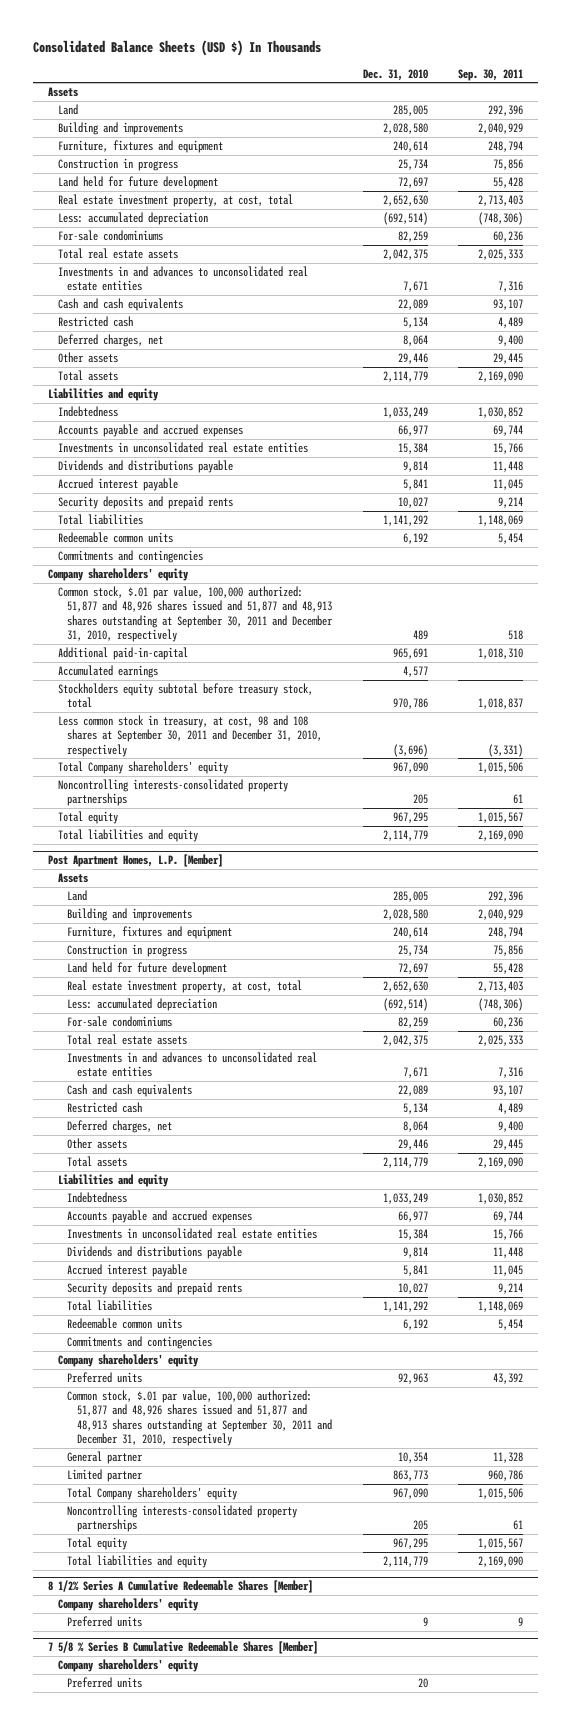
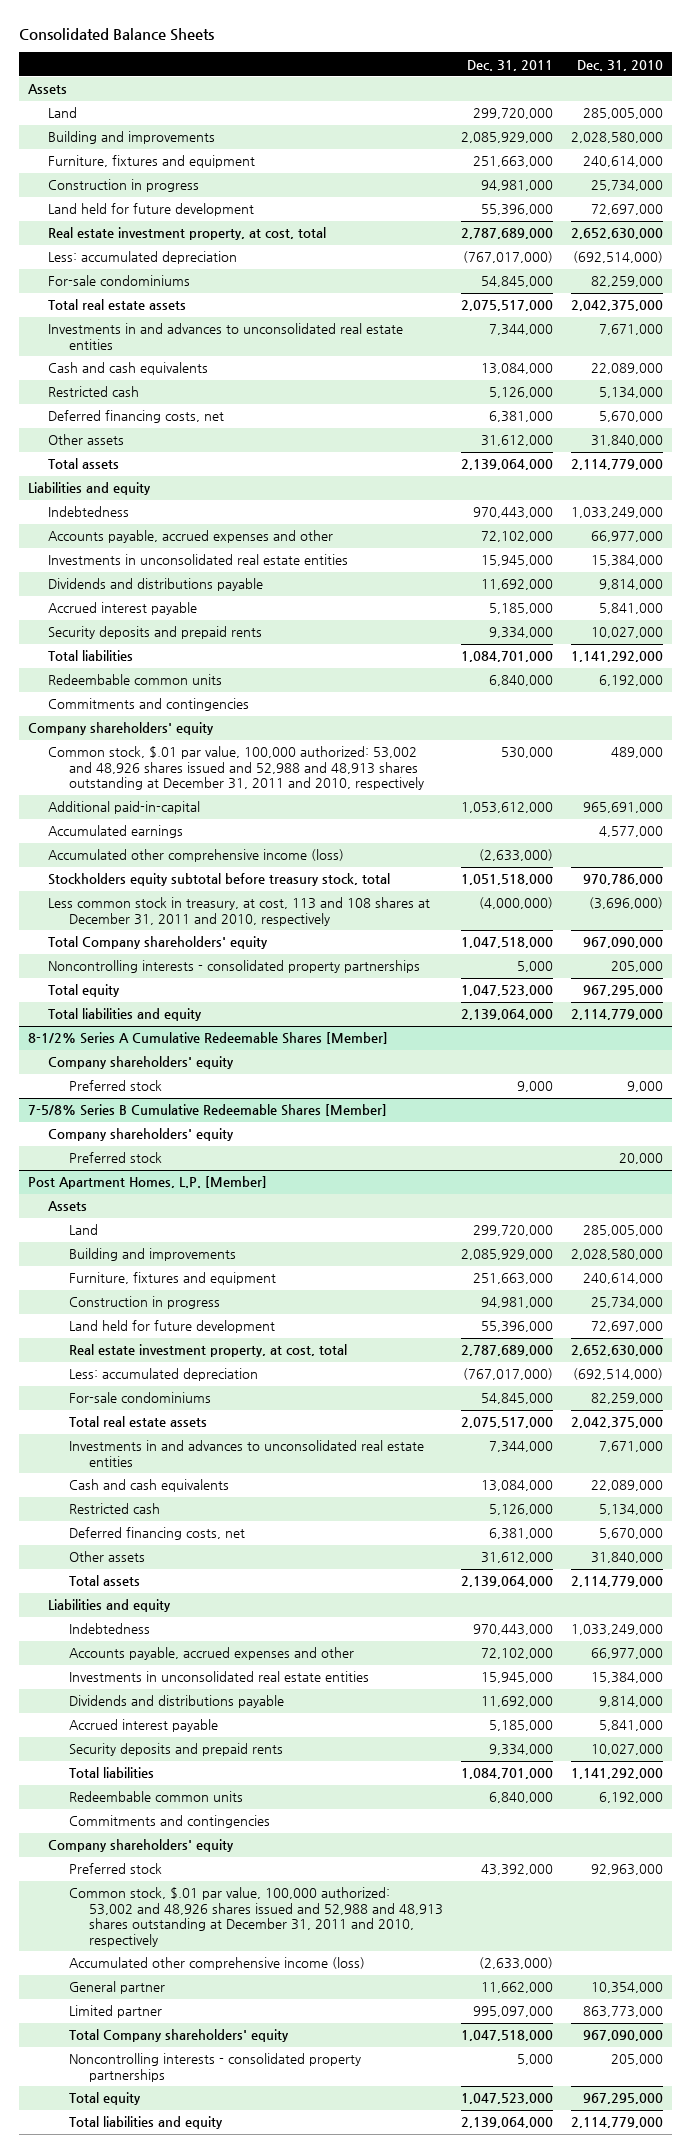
- Consolidated Balance Sheets (USD $) In Thousands
+ Consolidated Balance Sheets
- | Dec. 31, 2010 | Sep. 30, 2011
+ | Dec. 31, 2011 | Dec. 31, 2010
- Land | 285,005 | 292,396
- Building and improvements | 2,028,580 | 2,040,929
- Furniture, fixtures and equipment | 240,614 | 248,794
- Construction in progress | 25,734 | 75,856
- Land held for future development | 72,697 | 55,428
- Real estate investment property, at cost, total | 2,652,630 | 2,713,403
- Less: accumulated depreciation | (692,514) | (748,306)
- For-sale condominiums | 82,259 | 60,236
- Total real estate assets | 2,042,375 | 2,025,333
- Investments in and advances to unconsolidated real estate entities | 7,671 | 7,316
- Cash and cash equivalents | 22,089 | 93,107
- Restricted cash | 5,134 | 4,489
- Deferred charges, net | 8,064 | 9,400
- Other assets | 29,446 | 29,445
- Total assets | 2,114,779 | 2,169,090
+ Land | 299,720,000 | 285,005,000
+ Building and improvements | 2,085,929,000 | 2,028,580,000
+ Furniture, fixtures and equipment | 251,663,000 | 240,614,000
+ Construction in progress | 94,981,000 | 25,734,000
+ Land held for future development | 55,396,000 | 72,697,000
+ Real estate investment property, at cost, total | 2,787,689,000 | 2,652,630,000
+ Less: accumulated depreciation | (767,017,000) | (692,514,000)
+ For-sale condominiums | 54,845,000 | 82,259,000
+ Total real estate assets | 2,075,517,000 | 2,042,375,000
+ Investments in and advances to unconsolidated real estate entities | 7,344,000 | 7,671,000
+ Cash and cash equivalents | 13,084,000 | 22,089,000
+ Restricted cash | 5,126,000 | 5,134,000
+ Deferred financing costs, net | 6,381,000 | 5,670,000
+ Other assets | 31,612,000 | 31,840,000
+ Total assets | 2,139,064,000 | 2,114,779,000
- Indebtedness | 1,033,249 | 1,030,852
- Accounts payable and accrued expenses | 66,977 | 69,744
- Investments in unconsolidated real estate entities | 15,384 | 15,766
- Dividends and distributions payable | 9,814 | 11,448
- Accrued interest payable | 5,841 | 11,045
- Security deposits and prepaid rents | 10,027 | 9,214
- Total liabilities | 1,141,292 | 1,148,069
- Redeemable common units | 6,192 | 5,454
+ Indebtedness | 970,443,000 | 1,033,249,000
+ Accounts payable, accrued expenses and other | 72,102,000 | 66,977,000
+ Investments in unconsolidated real estate entities | 15,945,000 | 15,384,000
+ Dividends and distributions payable | 11,692,000 | 9,814,000
+ Accrued interest payable | 5,185,000 | 5,841,000
+ Security deposits and prepaid rents | 9,334,000 | 10,027,000
+ Total liabilities | 1,084,701,000 | 1,141,292,000
+ Redeembable common units | 6,840,000 | 6,192,000
- Common stock, $.01 par value, 100,000 authorized: 51,877 and 48,926 shares issued and 51,877 and 48,913 shares outstanding at September 30, 2011 and December 31, 2010, respectively | 489 | 518
- Additional paid-in-capital | 965,691 | 1,018,310
- Accumulated earnings | 4,577 |
- Stockholders equity subtotal before treasury stock, total | 970,786 | 1,018,837
- Less common stock in treasury, at cost, 98 and 108 shares at September 30, 2011 and December 31, 2010, respectively | (3,696) | (3,331)
- Total Company shareholders' equity | 967,090 | 1,015,506
- Noncontrolling interests-consolidated property partnerships | 205 | 61
- Total equity | 967,295 | 1,015,567
- Total liabilities and equity | 2,114,779 | 2,169,090
+ Common stock, $.01 par value, 100,000 authorized: 53,002 and 48,926 shares issued and 52,988 and 48,913 shares outstanding at December 31, 2011 and 2010, respectively | 530,000 | 489,000
+ Additional paid-in-capital | 1,053,612,000 | 965,691,000
+ Accumulated earnings | | 4,577,000
+ Accumulated other comprehensive income (loss) | (2,633,000) |
+ Stockholders equity subtotal before treasury stock, total | 1,051,518,000 | 970,786,000
+ Less common stock in treasury, at cost, 113 and 108 shares at December 31, 2011 and 2010, respectively | (4,000,000) | (3,696,000)
+ Total Company shareholders' equity | 1,047,518,000 | 967,090,000
+ Noncontrolling interests - consolidated property partnerships | 5,000 | 205,000
+ Total equity | 1,047,523,000 | 967,295,000
+ Total liabilities and equity | 2,139,064,000 | 2,114,779,000
+ 8-1/2% Series A Cumulative Redeemable Shares [Member]
+ Company shareholders' equity
+ Preferred stock | 9,000 | 9,000
+ 7-5/8% Series B Cumulative Redeemable Shares [Member]
+ Company shareholders' equity
+ Preferred stock | | 20,000
@ Post Apartment Homes, L.P. [Member]
- Land | 285,005 | 292,396
- Building and improvements | 2,028,580 | 2,040,929
- Furniture, fixtures and equipment | 240,614 | 248,794
- Construction in progress | 25,734 | 75,856
- Land held for future development | 72,697 | 55,428
- Real estate investment property, at cost, total | 2,652,630 | 2,713,403
- Less: accumulated depreciation | (692,514) | (748,306)
- For-sale condominiums | 82,259 | 60,236
- Total real estate assets | 2,042,375 | 2,025,333
- Investments in and advances to unconsolidated real estate entities | 7,671 | 7,316
- Cash and cash equivalents | 22,089 | 93,107
- Restricted cash | 5,134 | 4,489
- Deferred charges, net | 8,064 | 9,400
- Other assets | 29,446 | 29,445
- Total assets | 2,114,779 | 2,169,090
+ Land | 299,720,000 | 285,005,000
+ Building and improvements | 2,085,929,000 | 2,028,580,000
+ Furniture, fixtures and equipment | 251,663,000 | 240,614,000
+ Construction in progress | 94,981,000 | 25,734,000
+ Land held for future development | 55,396,000 | 72,697,000
+ Real estate investment property, at cost, total | 2,787,689,000 | 2,652,630,000
+ Less: accumulated depreciation | (767,017,000) | (692,514,000)
+ For-sale condominiums | 54,845,000 | 82,259,000
+ Total real estate assets | 2,075,517,000 | 2,042,375,000
+ Investments in and advances to unconsolidated real estate entities | 7,344,000 | 7,671,000
+ Cash and cash equivalents | 13,084,000 | 22,089,000
+ Restricted cash | 5,126,000 | 5,134,000
+ Deferred financing costs, net | 6,381,000 | 5,670,000
+ Other assets | 31,612,000 | 31,840,000
+ Total assets | 2,139,064,000 | 2,114,779,000
- Indebtedness | 1,033,249 | 1,030,852
- Accounts payable and accrued expenses | 66,977 | 69,744
- Investments in unconsolidated real estate entities | 15,384 | 15,766
- Dividends and distributions payable | 9,814 | 11,448
- Accrued interest payable | 5,841 | 11,045
- Security deposits and prepaid rents | 10,027 | 9,214
- Total liabilities | 1,141,292 | 1,148,069
- Redeemable common units | 6,192 | 5,454
+ Indebtedness | 970,443,000 | 1,033,249,000
+ Accounts payable, accrued expenses and other | 72,102,000 | 66,977,000
+ Investments in unconsolidated real estate entities | 15,945,000 | 15,384,000
+ Dividends and distributions payable | 11,692,000 | 9,814,000
+ Accrued interest payable | 5,185,000 | 5,841,000
+ Security deposits and prepaid rents | 9,334,000 | 10,027,000
+ Total liabilities | 1,084,701,000 | 1,141,292,000
+ Redeembable common units | 6,840,000 | 6,192,000
- Preferred units | 92,963 | 43,392
- Common stock, $.01 par value, 100,000 authorized: 51,877 and 48,926 shares issued and 51,877 and 48,913 shares outstanding at September 30, 2011 and December 31, 2010, respectively
- General partner | 10,354 | 11,328
- Limited partner | 863,773 | 960,786
- Total Company shareholders' equity | 967,090 | 1,015,506
- Noncontrolling interests-consolidated property partnerships | 205 | 61
- Total equity | 967,295 | 1,015,567
- Total liabilities and equity | 2,114,779 | 2,169,090
- 8 1/2% Series A Cumulative Redeemable Shares [Member]
- Company shareholders' equity
- Preferred units | 9 | 9
- 7 5/8 % Series B Cumulative Redeemable Shares [Member]
- Company shareholders' equity
- Preferred units | 20 |
@ Post Apartment Homes, L.P. [Member]
+ Preferred stock | 43,392,000 | 92,963,000
+ Common stock, $.01 par value, 100,000 authorized: 53,002 and 48,926 shares issued and 52,988 and 48,913 shares outstanding at December 31, 2011 and 2010, respectively
+ Accumulated other comprehensive income (loss) | (2,633,000) |
+ General partner | 11,662,000 | 10,354,000
+ Limited partner | 995,097,000 | 863,773,000
+ Total Company shareholders' equity | 1,047,518,000 | 967,090,000
+ Noncontrolling interests - consolidated property partnerships | 5,000 | 205,000
+ Total equity | 1,047,523,000 | 967,295,000
+ Total liabilities and equity | 2,139,064,000 | 2,114,779,000

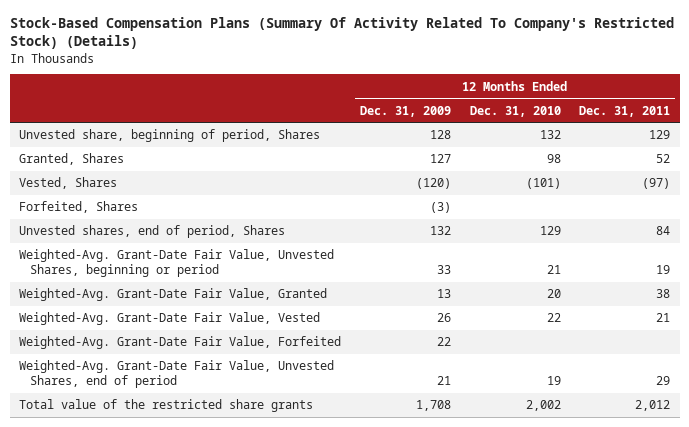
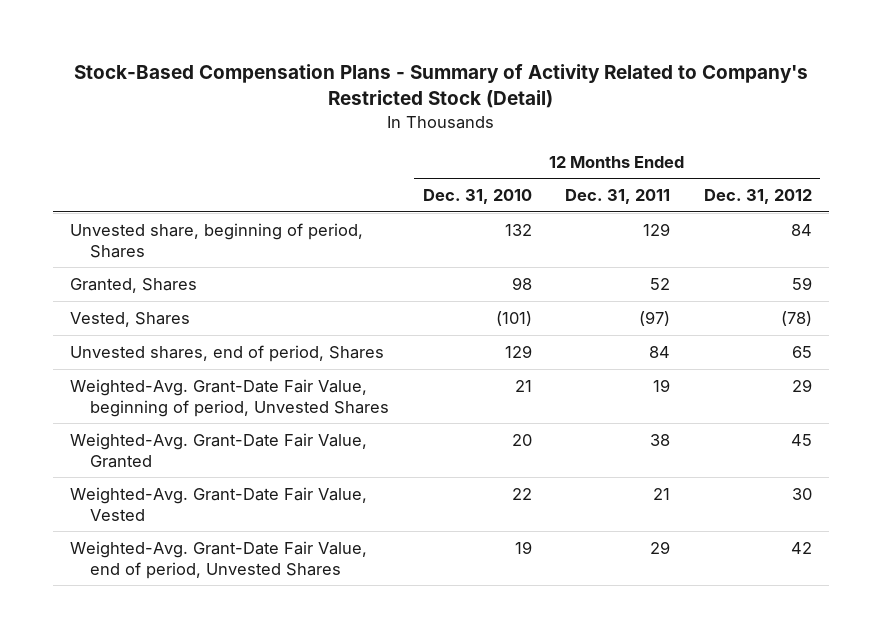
- Stock-Based Compensation Plans (Summary Of Activity Related To Company's Restricted Stock) (Details)
+ Stock-Based Compensation Plans - Summary of Activity Related to Company's Restricted Stock (Detail)
- | 12 Months Ended Dec. 31, 2009 | 12 Months Ended Dec. 31, 2010 | 12 Months Ended Dec. 31, 2011
+ | 12 Months Ended Dec. 31, 2010 | 12 Months Ended Dec. 31, 2011 | 12 Months Ended Dec. 31, 2012
- Forfeited, Shares | (3) | |
- Weighted-Avg. Grant-Date Fair Value, Unvested Shares, beginning or period | 33 | 21 | 19
+ Weighted-Avg. Grant-Date Fair Value, beginning of period, Unvested Shares | 21 | 19 | 29
- Weighted-Avg. Grant-Date Fair Value, Forfeited | 22 | |
- Weighted-Avg. Grant-Date Fair Value, Unvested Shares, end of period | 21 | 19 | 29
- Total value of the restricted share grants | 1,708 | 2,002 | 2,012
+ Weighted-Avg. Grant-Date Fair Value, end of period, Unvested Shares | 19 | 29 | 42

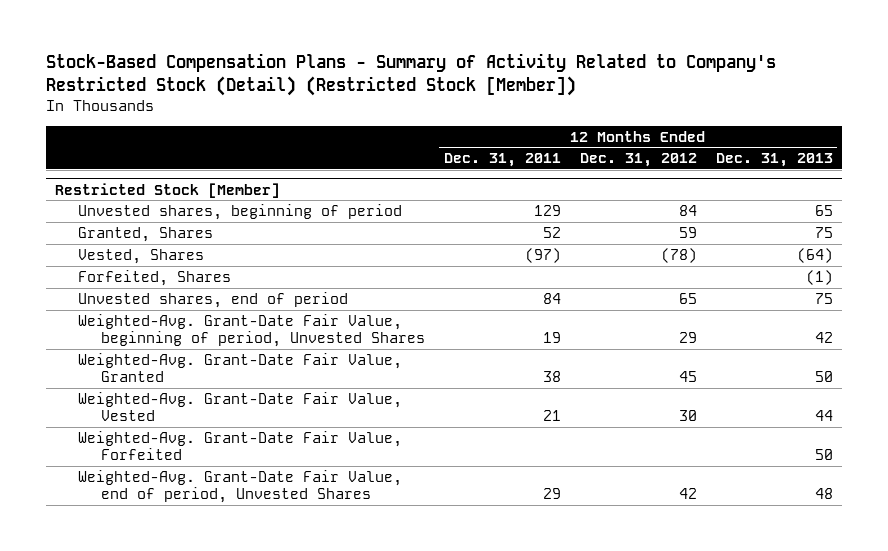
- Stock-Based Compensation Plans - Summary of Activity Related to Company's Restricted Stock (Detail)
+ Stock-Based Compensation Plans - Summary of Activity Related to Company's Restricted Stock (Detail) (Restricted Stock [Member])
- | 12 Months Ended Dec. 31, 2010 | 12 Months Ended Dec. 31, 2011 | 12 Months Ended Dec. 31, 2012
+ | 12 Months Ended Dec. 31, 2011 | 12 Months Ended Dec. 31, 2012 | 12 Months Ended Dec. 31, 2013
- Unvested share, beginning of period, Shares | 132 | 129 | 84
+ Restricted Stock [Member]
+ Unvested shares, beginning of period | 129 | 84 | 65
- Unvested shares, end of period, Shares | 129 | 84 | 65
+ Forfeited, Shares | | | (1)
+ Unvested shares, end of period | 84 | 65 | 75
+ Weighted-Avg. Grant-Date Fair Value, Forfeited | | | 50

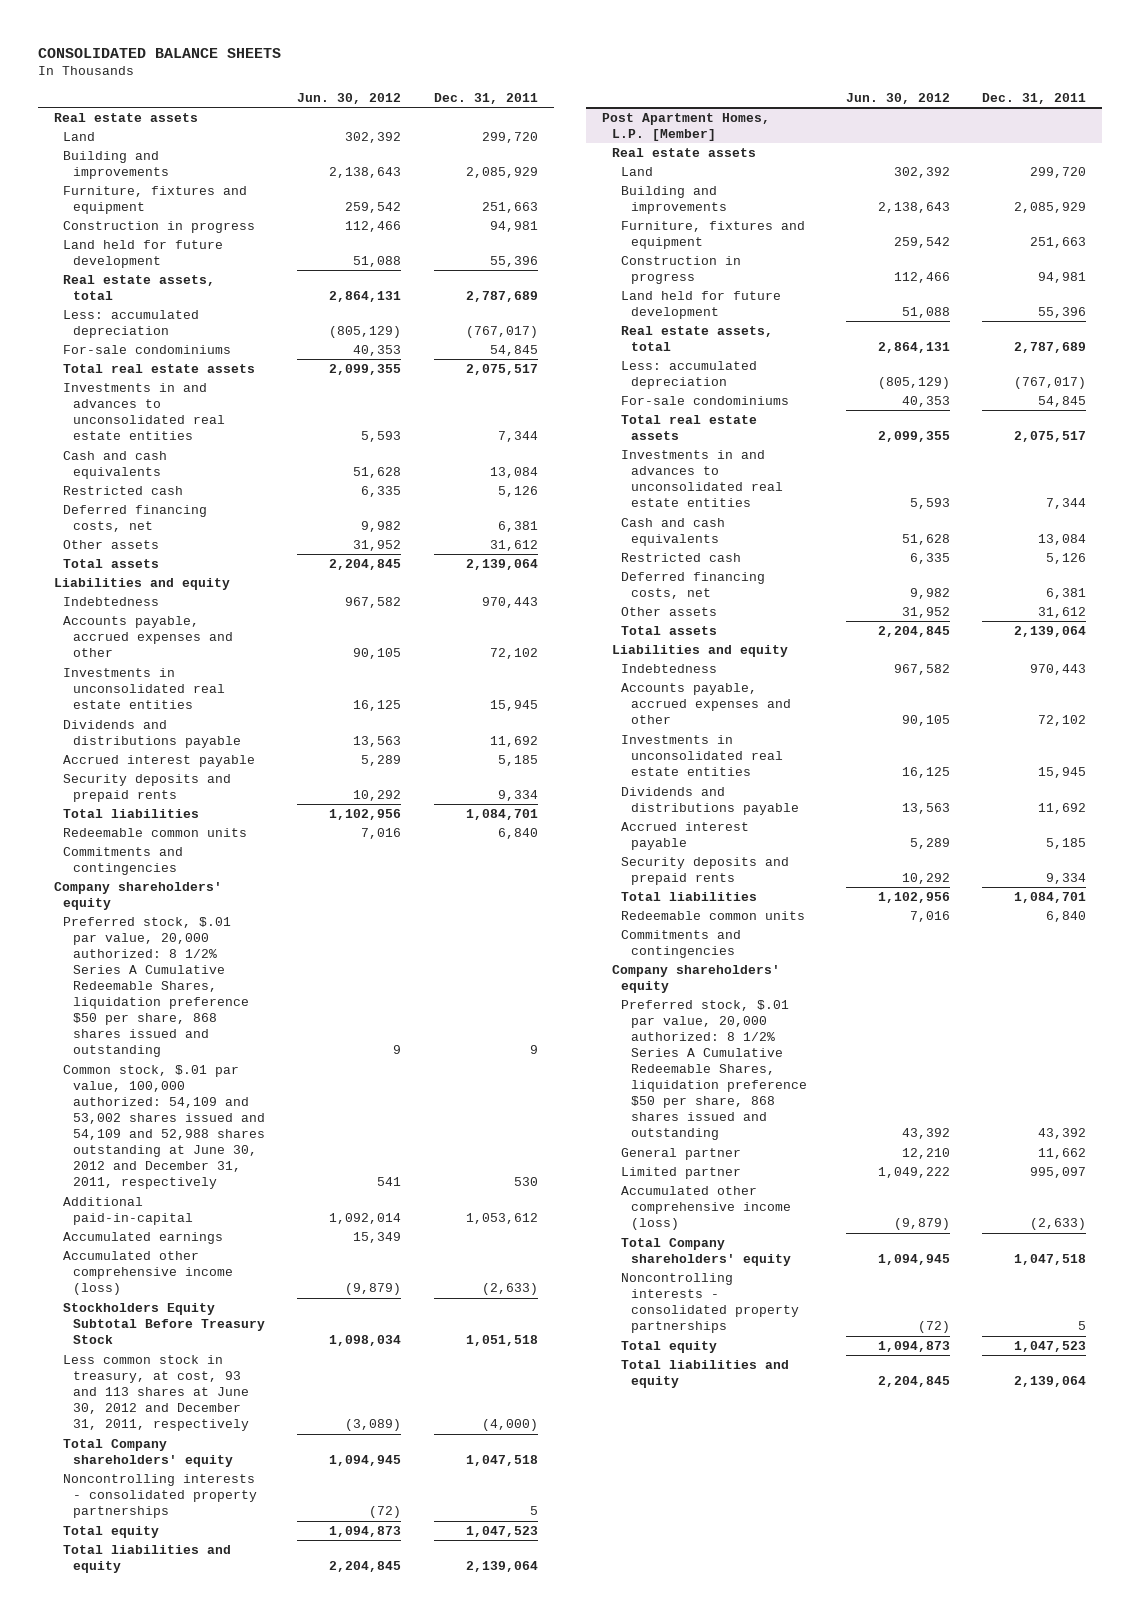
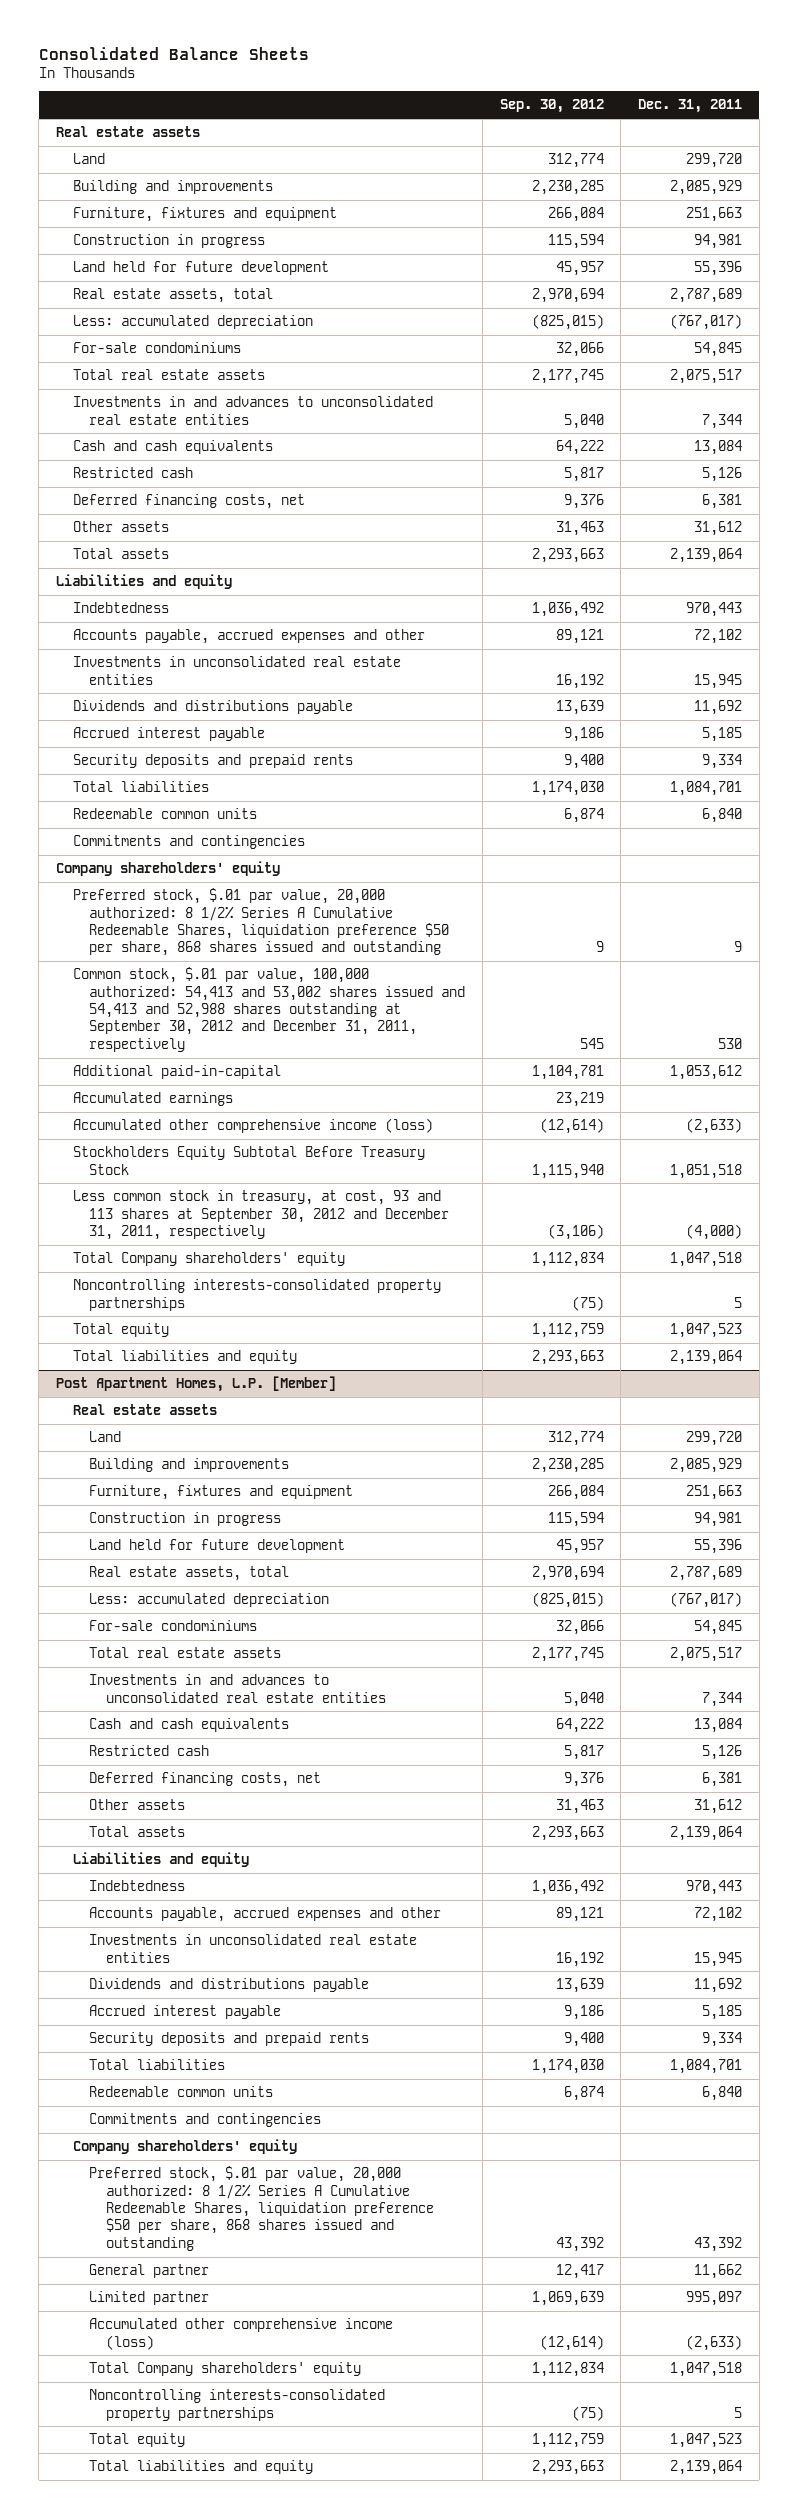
- CONSOLIDATED BALANCE SHEETS
+ Consolidated Balance Sheets
- | Jun. 30, 2012 | Dec. 31, 2011
+ | Sep. 30, 2012 | Dec. 31, 2011
- Common stock, $.01 par value, 100,000 authorized: 54,109 and 53,002 shares issued and 54,109 and 52,988 shares outstanding at June 30, 2012 and December 31, 2011, respectively | 541 | 530
+ Common stock, $.01 par value, 100,000 authorized: 54,413 and 53,002 shares issued and 54,413 and 52,988 shares outstanding at September 30, 2012 and December 31, 2011, respectively | 545 | 530
- Less common stock in treasury, at cost, 93 and 113 shares at June 30, 2012 and December 31, 2011, respectively | (3,089) | (4,000)
+ Less common stock in treasury, at cost, 93 and 113 shares at September 30, 2012 and December 31, 2011, respectively | (3,106) | (4,000)
- Noncontrolling interests - consolidated property partnerships | (72) | 5
+ Noncontrolling interests-consolidated property partnerships | (75) | 5
@ Post Apartment Homes, L.P. [Member]
- Noncontrolling interests - consolidated property partnerships | (72) | 5
+ Noncontrolling interests-consolidated property partnerships | (75) | 5

